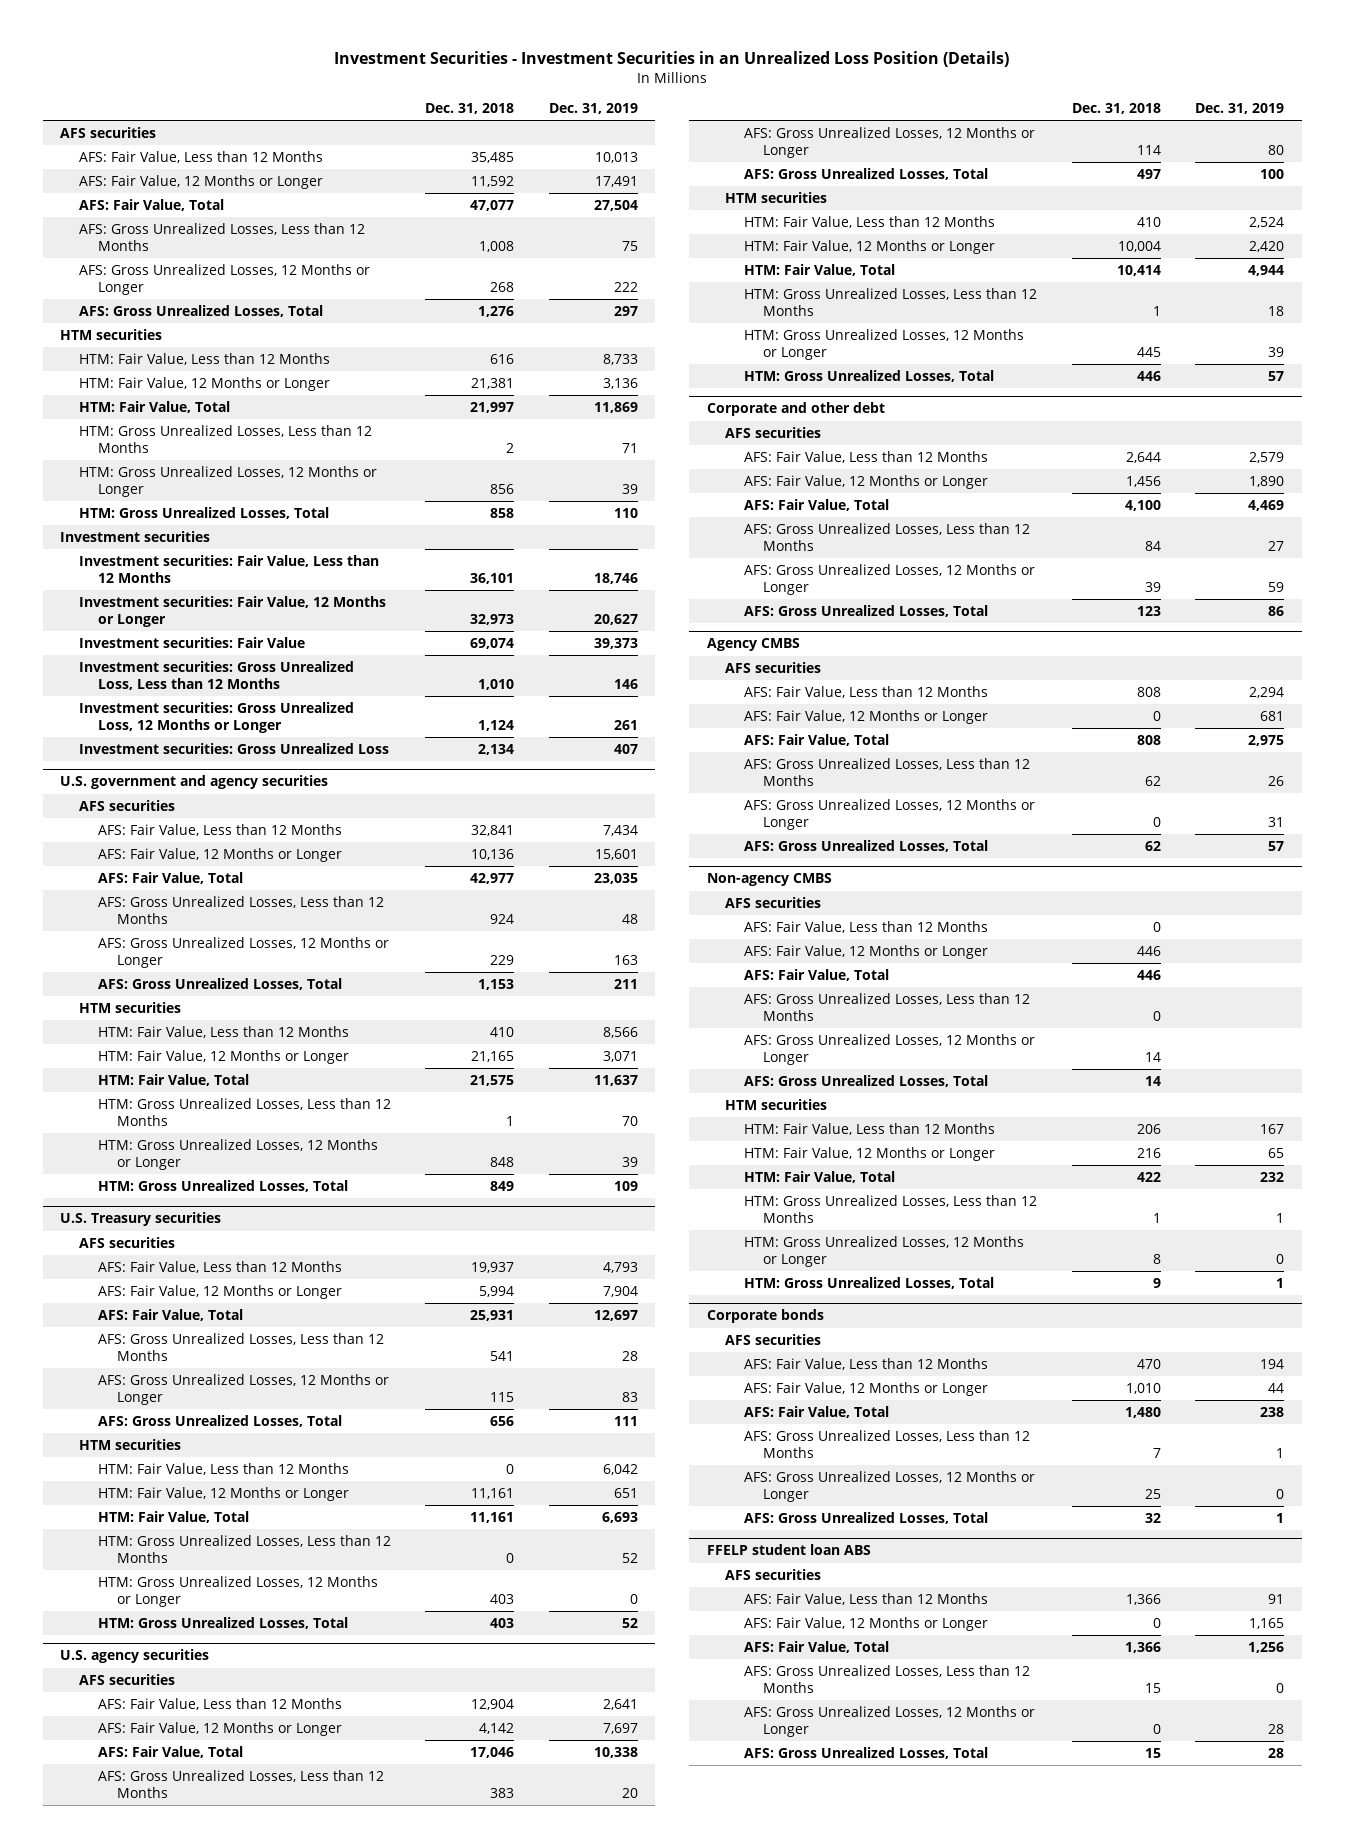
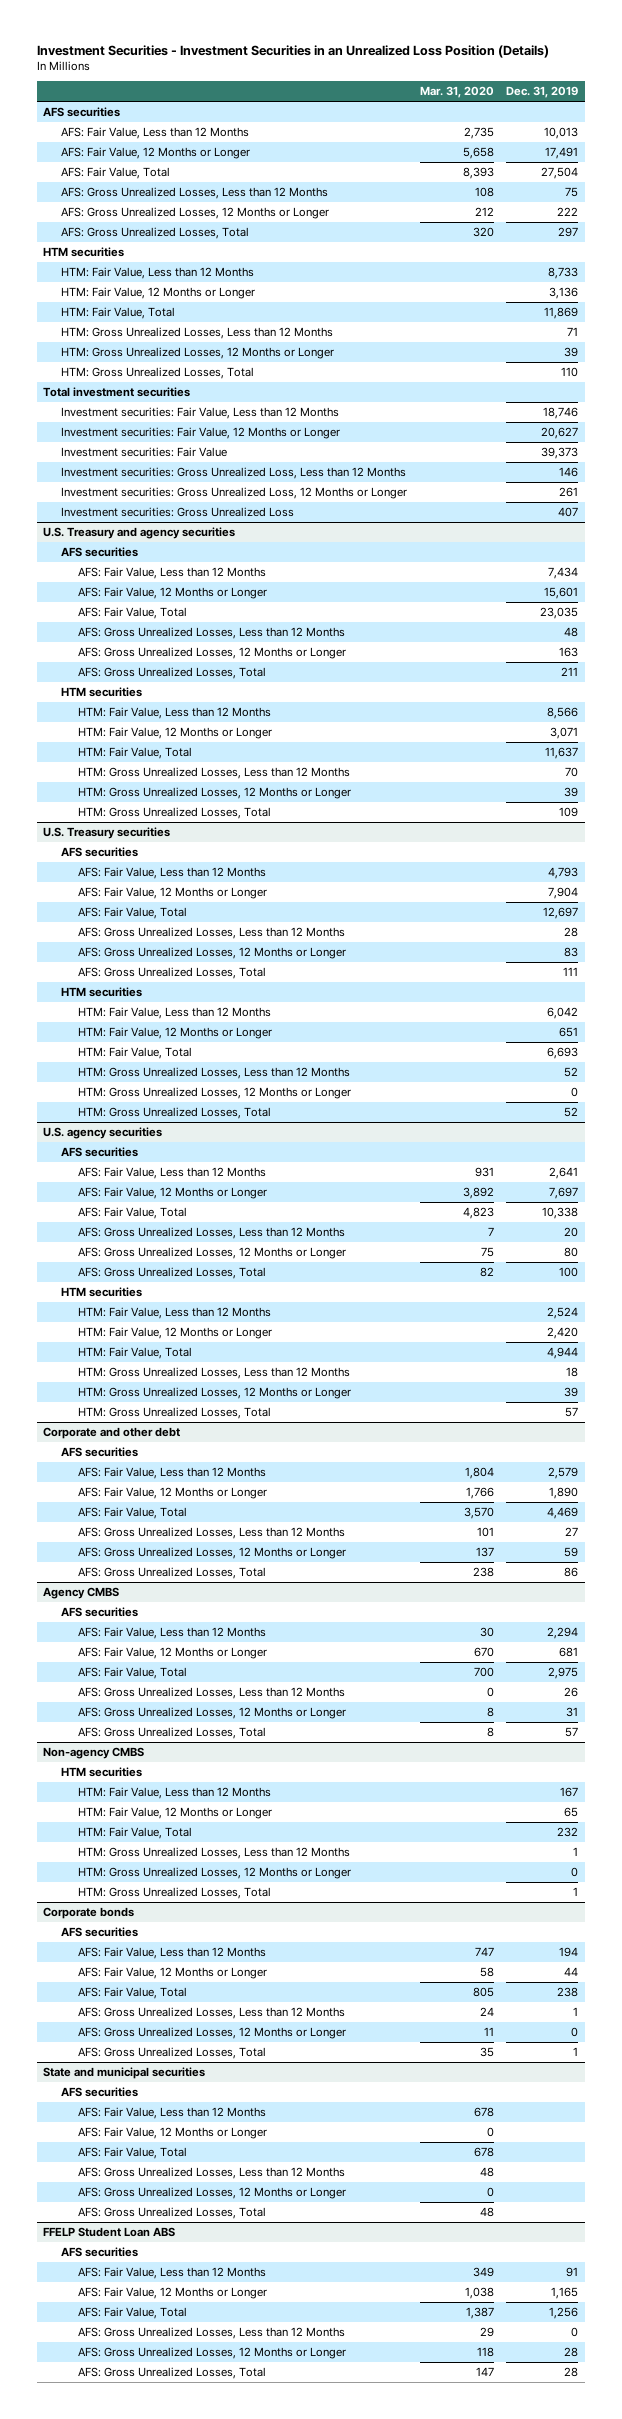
- | Dec. 31, 2018 | Dec. 31, 2019
+ | Mar. 31, 2020 | Dec. 31, 2019
- Investment securities
+ Total investment securities
- U.S. government and agency securities
+ U.S. Treasury and agency securities
@ Non-agency CMBS
- AFS securities
- AFS: Fair Value, Less than 12 Months | 0 |
- AFS: Fair Value, 12 Months or Longer | 446 |
- AFS: Fair Value, Total | 446 |
- AFS: Gross Unrealized Losses, Less than 12 Months | 0 |
- AFS: Gross Unrealized Losses, 12 Months or Longer | 14 |
- AFS: Gross Unrealized Losses, Total | 14 |
- FFELP student loan ABS
+ State and municipal securities
+ AFS: Fair Value, Less than 12 Months | 678 |
+ AFS: Fair Value, 12 Months or Longer | 0 |
+ AFS: Fair Value, Total | 678 |
+ AFS: Gross Unrealized Losses, Less than 12 Months | 48 |
+ AFS: Gross Unrealized Losses, 12 Months or Longer | 0 |
+ AFS: Gross Unrealized Losses, Total | 48 |
+ FFELP Student Loan ABS
+ AFS securities

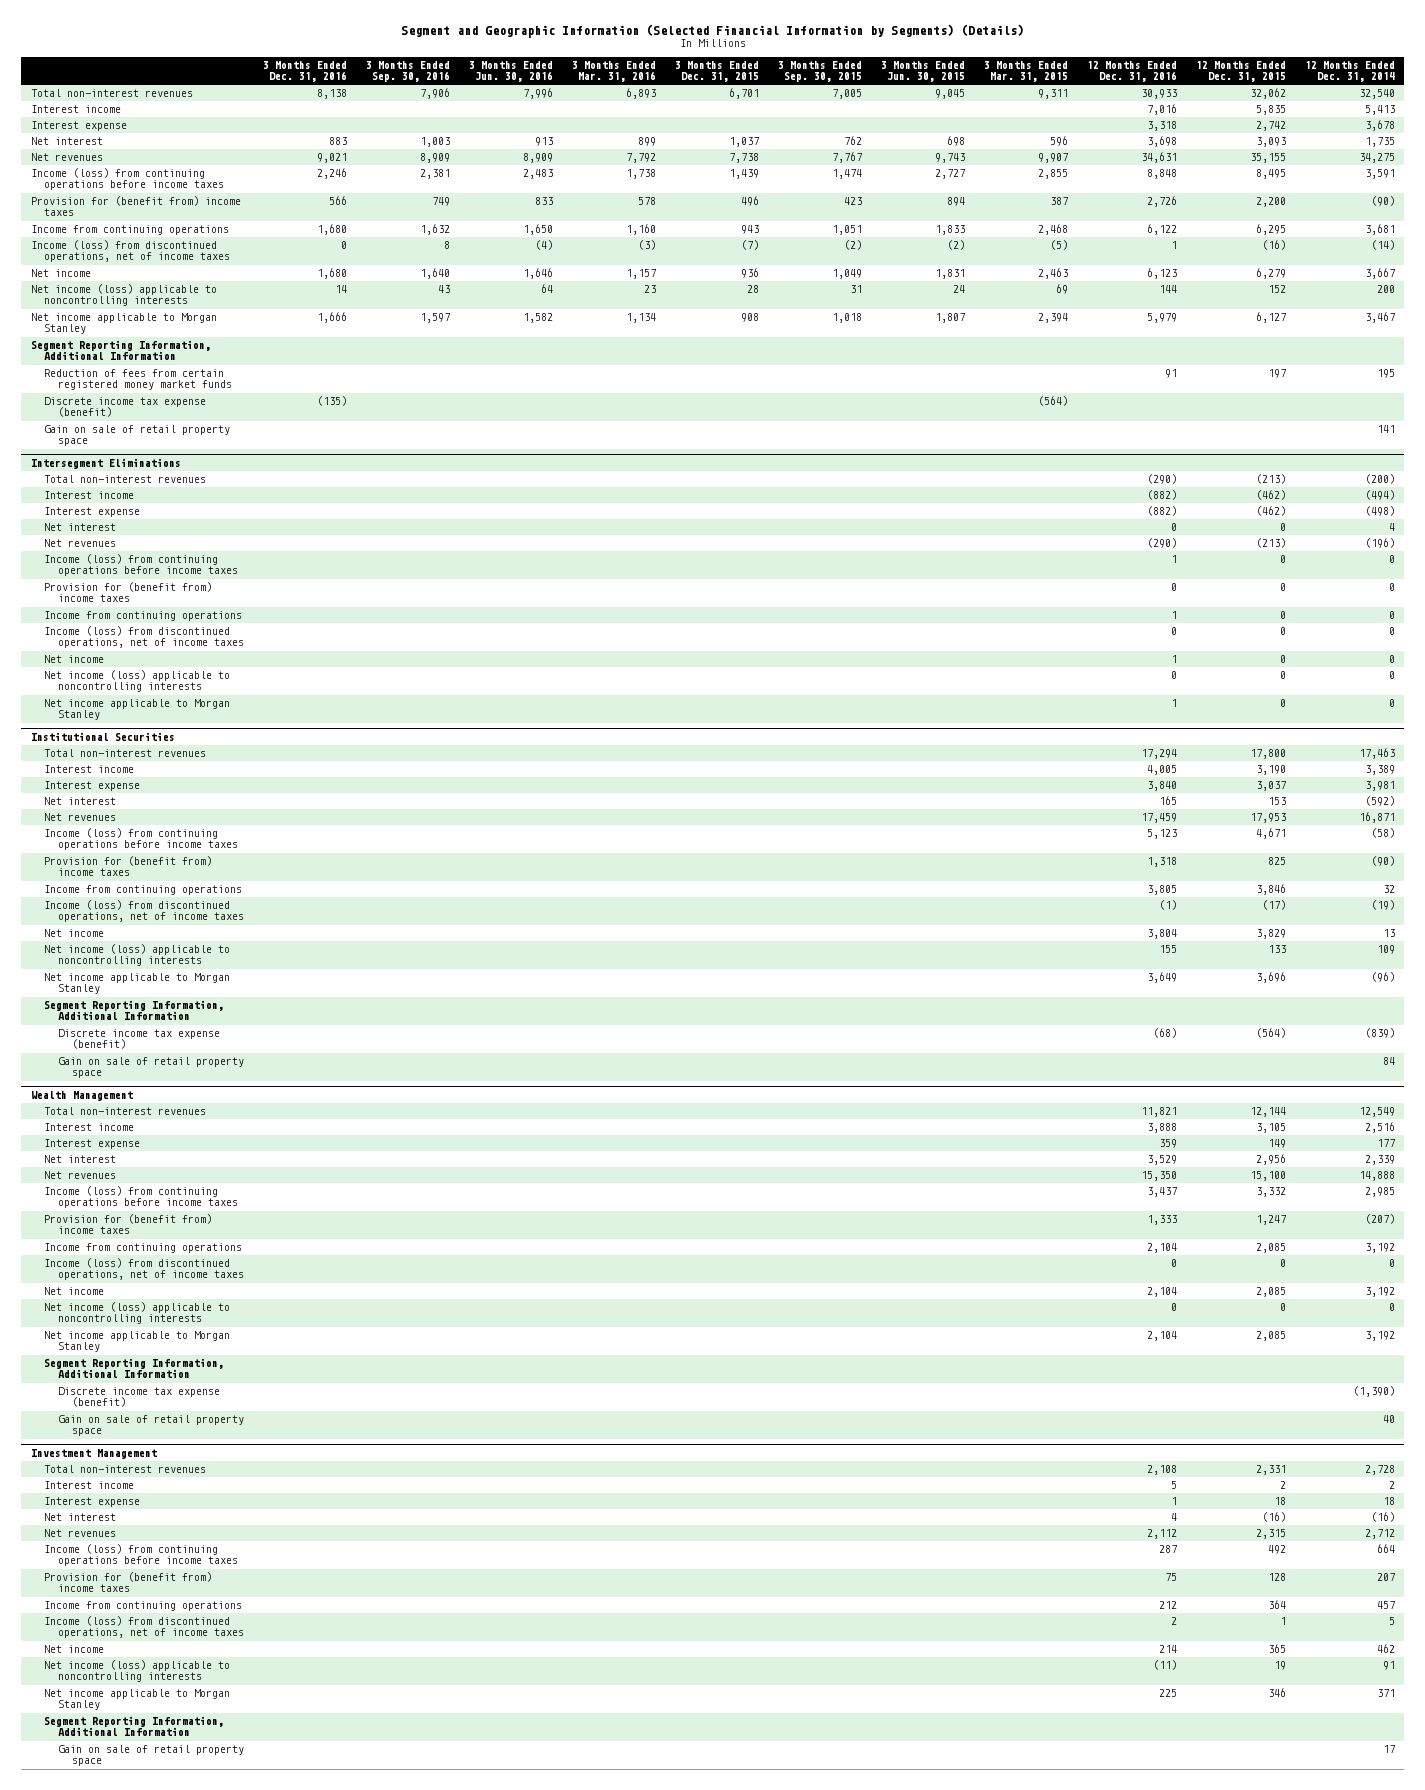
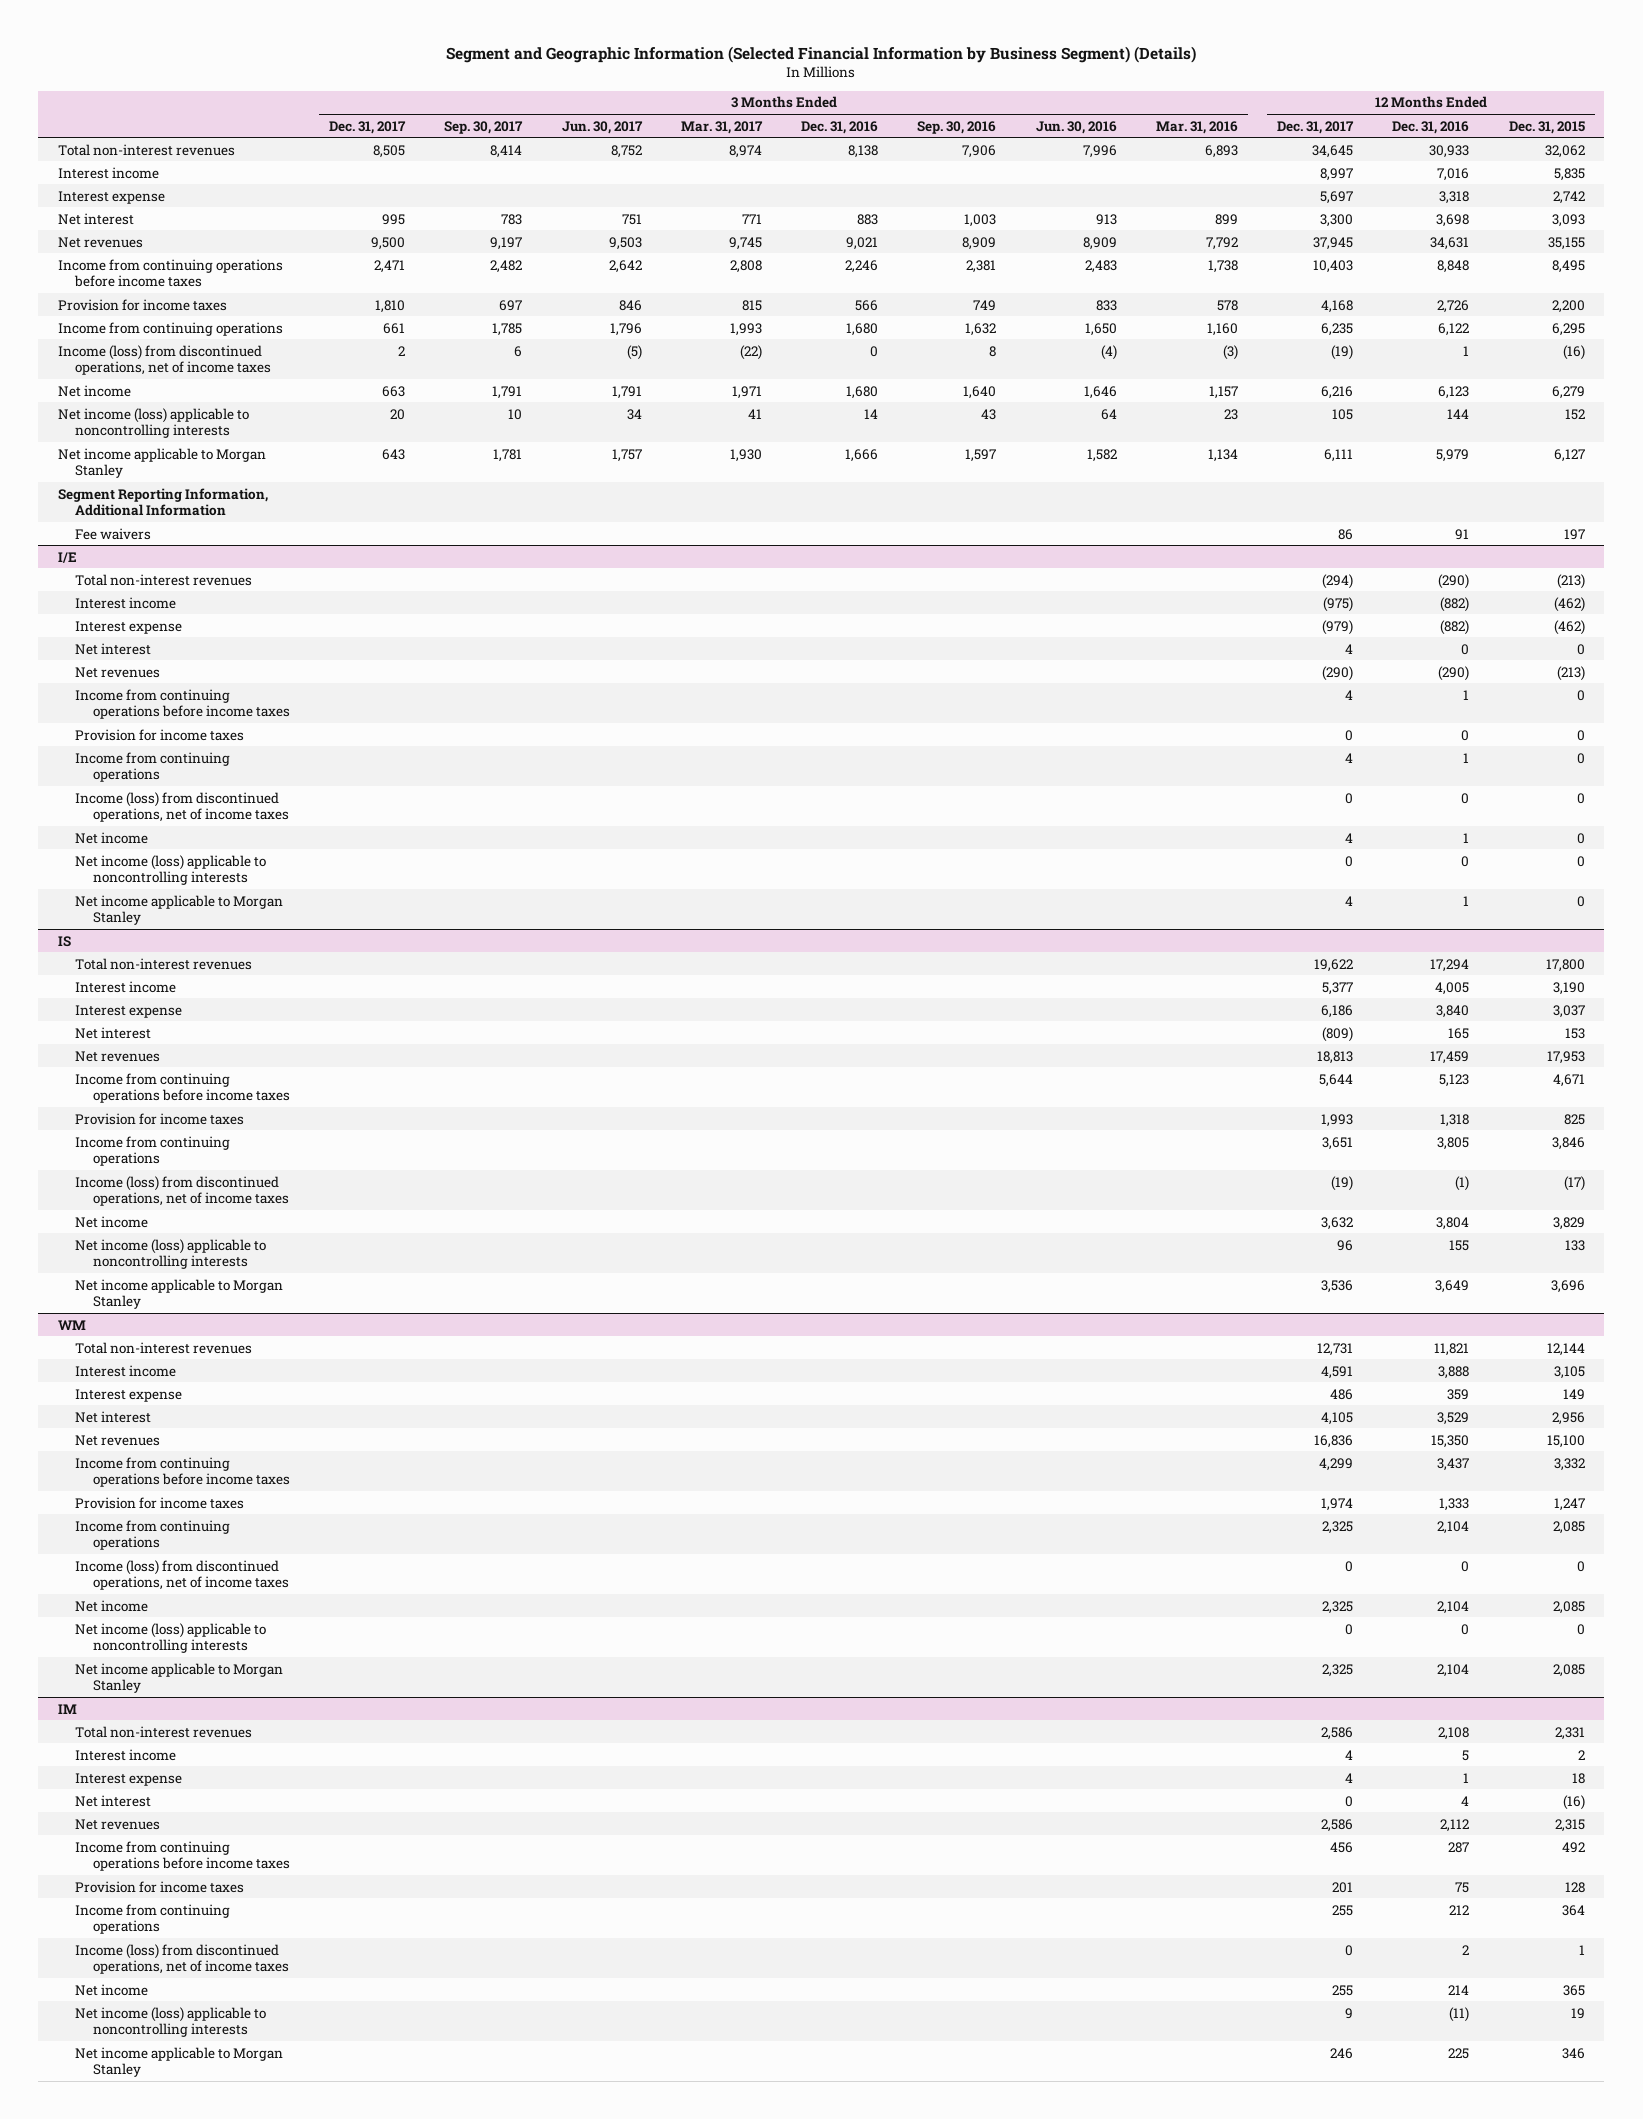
- Segment and Geographic Information (Selected Financial Information by Segments) (Details)
+ Segment and Geographic Information (Selected Financial Information by Business Segment) (Details)
- | 3 Months Ended Dec. 31, 2016 | 3 Months Ended Sep. 30, 2016 | 3 Months Ended Jun. 30, 2016 | 3 Months Ended Mar. 31, 2016 | 3 Months Ended Dec. 31, 2015 | 3 Months Ended Sep. 30, 2015 | 3 Months Ended Jun. 30, 2015 | 3 Months Ended Mar. 31, 2015 | 12 Months Ended Dec. 31, 2016 | 12 Months Ended Dec. 31, 2015 | 12 Months Ended Dec. 31, 2014
+ | 3 Months Ended Dec. 31, 2017 | 3 Months Ended Sep. 30, 2017 | 3 Months Ended Jun. 30, 2017 | 3 Months Ended Mar. 31, 2017 | 3 Months Ended Dec. 31, 2016 | 3 Months Ended Sep. 30, 2016 | 3 Months Ended Jun. 30, 2016 | 3 Months Ended Mar. 31, 2016 | 12 Months Ended Dec. 31, 2017 | 12 Months Ended Dec. 31, 2016 | 12 Months Ended Dec. 31, 2015
- Income (loss) from continuing operations before income taxes | 2,246 | 2,381 | 2,483 | 1,738 | 1,439 | 1,474 | 2,727 | 2,855 | 8,848 | 8,495 | 3,591
- Provision for (benefit from) income taxes | 566 | 749 | 833 | 578 | 496 | 423 | 894 | 387 | 2,726 | 2,200 | (90)
+ Income from continuing operations before income taxes | 2,471 | 2,482 | 2,642 | 2,808 | 2,246 | 2,381 | 2,483 | 1,738 | 10,403 | 8,848 | 8,495
+ Provision for income taxes | 1,810 | 697 | 846 | 815 | 566 | 749 | 833 | 578 | 4,168 | 2,726 | 2,200
- Reduction of fees from certain registered money market funds | | | | | | | | | 91 | 197 | 195
- Discrete income tax expense (benefit) | (135) | | | | | | | (564) | | |
- Gain on sale of retail property space | | | | | | | | | | | 141
- Intersegment Eliminations
+ Fee waivers | | | | | | | | | 86 | 91 | 197
+ I/E
- Income (loss) from continuing operations before income taxes | | | | | | | | | 1 | 0 | 0
- Provision for (benefit from) income taxes | | | | | | | | | 0 | 0 | 0
+ Income from continuing operations before income taxes | | | | | | | | | 4 | 1 | 0
+ Provision for income taxes | | | | | | | | | 0 | 0 | 0
- Institutional Securities
+ IS
- Income (loss) from continuing operations before income taxes | | | | | | | | | 5,123 | 4,671 | (58)
- Provision for (benefit from) income taxes | | | | | | | | | 1,318 | 825 | (90)
+ Income from continuing operations before income taxes | | | | | | | | | 5,644 | 5,123 | 4,671
+ Provision for income taxes | | | | | | | | | 1,993 | 1,318 | 825
- Segment Reporting Information, Additional Information
- Discrete income tax expense (benefit) | | | | | | | | | (68) | (564) | (839)
- Gain on sale of retail property space | | | | | | | | | | | 84
- Wealth Management
+ WM
- Income (loss) from continuing operations before income taxes | | | | | | | | | 3,437 | 3,332 | 2,985
- Provision for (benefit from) income taxes | | | | | | | | | 1,333 | 1,247 | (207)
+ Income from continuing operations before income taxes | | | | | | | | | 4,299 | 3,437 | 3,332
+ Provision for income taxes | | | | | | | | | 1,974 | 1,333 | 1,247
- Segment Reporting Information, Additional Information
- Discrete income tax expense (benefit) | | | | | | | | | | | (1,390)
- Gain on sale of retail property space | | | | | | | | | | | 40
- Investment Management
+ IM
- Income (loss) from continuing operations before income taxes | | | | | | | | | 287 | 492 | 664
- Provision for (benefit from) income taxes | | | | | | | | | 75 | 128 | 207
+ Income from continuing operations before income taxes | | | | | | | | | 456 | 287 | 492
+ Provision for income taxes | | | | | | | | | 201 | 75 | 128
- Segment Reporting Information, Additional Information
- Gain on sale of retail property space | | | | | | | | | | | 17

